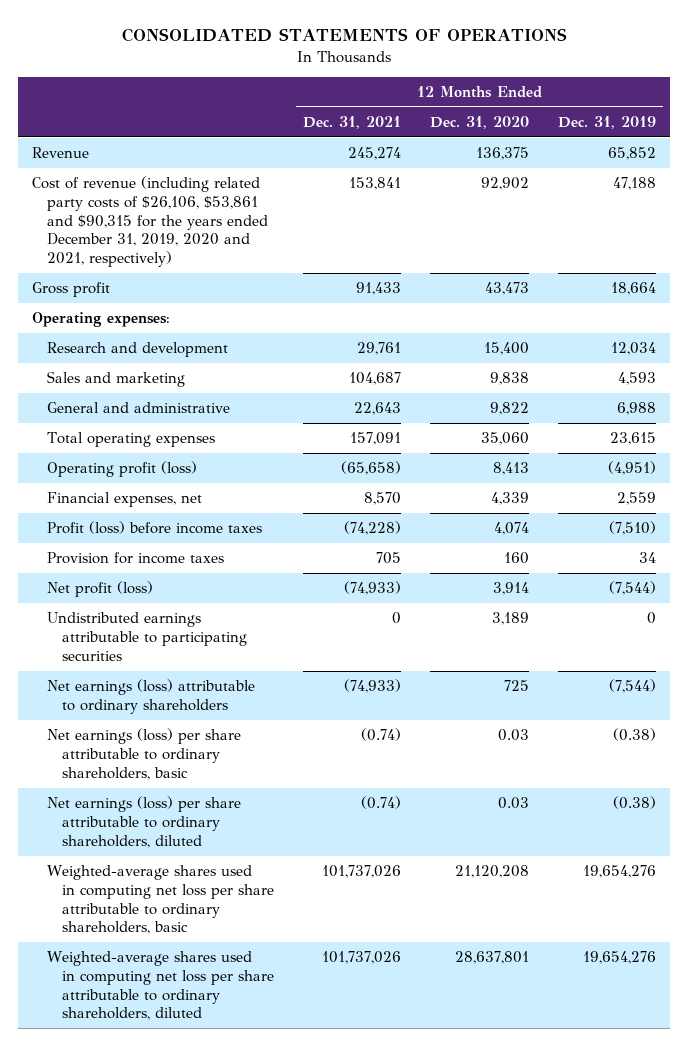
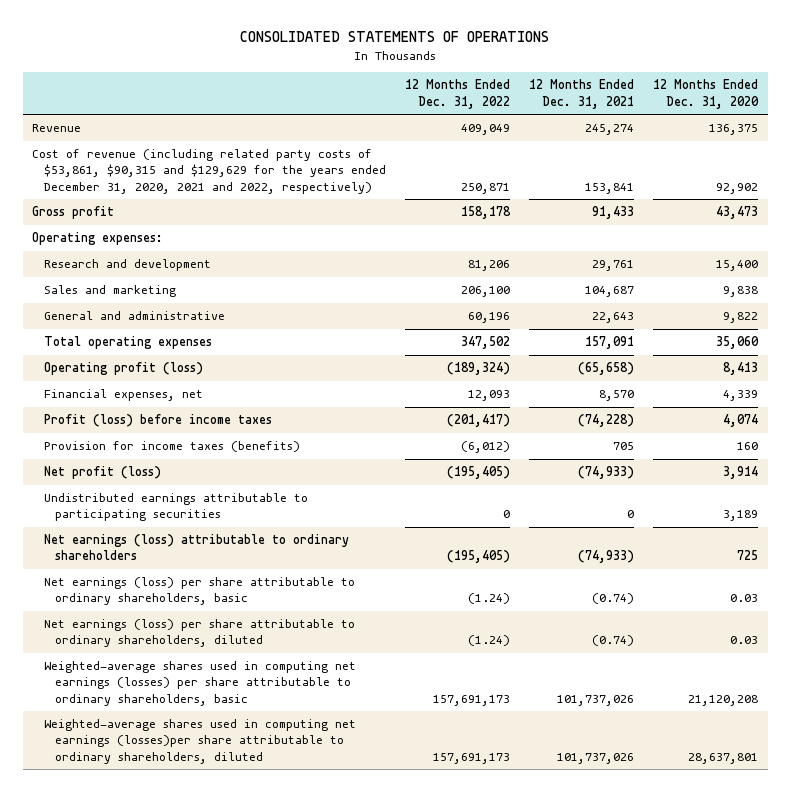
- | 12 Months Ended Dec. 31, 2021 | 12 Months Ended Dec. 31, 2020 | 12 Months Ended Dec. 31, 2019
+ | 12 Months Ended Dec. 31, 2022 | 12 Months Ended Dec. 31, 2021 | 12 Months Ended Dec. 31, 2020
- Cost of revenue (including related party costs of $26,106, $53,861 and $90,315 for the years ended December 31, 2019, 2020 and 2021, respectively) | 153,841 | 92,902 | 47,188
+ Cost of revenue (including related party costs of $53,861, $90,315 and $129,629 for the years ended December 31, 2020, 2021 and 2022, respectively) | 250,871 | 153,841 | 92,902
- Provision for income taxes | 705 | 160 | 34
+ Provision for income taxes (benefits) | (6,012) | 705 | 160
- Weighted-average shares used in computing net loss per share attributable to ordinary shareholders, basic | 101,737,026 | 21,120,208 | 19,654,276
- Weighted-average shares used in computing net loss per share attributable to ordinary shareholders, diluted | 101,737,026 | 28,637,801 | 19,654,276
+ Weighted-average shares used in computing net earnings (losses) per share attributable to ordinary shareholders, basic | 157,691,173 | 101,737,026 | 21,120,208
+ Weighted-average shares used in computing net earnings (losses)per share attributable to ordinary shareholders, diluted | 157,691,173 | 101,737,026 | 28,637,801

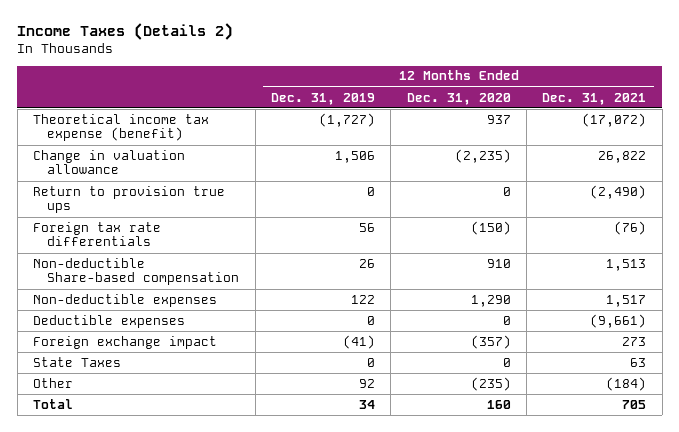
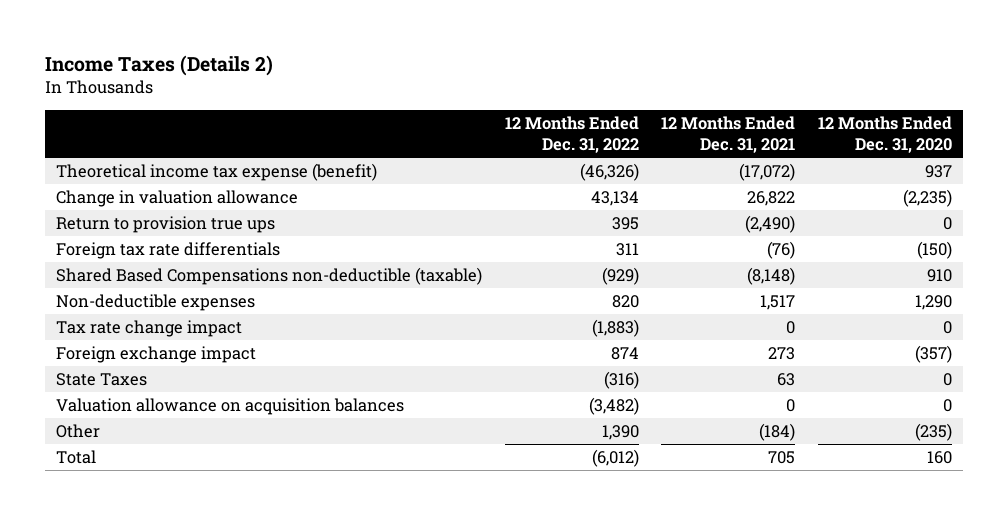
- | 12 Months Ended Dec. 31, 2019 | 12 Months Ended Dec. 31, 2020 | 12 Months Ended Dec. 31, 2021
+ | 12 Months Ended Dec. 31, 2022 | 12 Months Ended Dec. 31, 2021 | 12 Months Ended Dec. 31, 2020
- Non-deductible Share-based compensation | 26 | 910 | 1,513
+ Shared Based Compensations non-deductible (taxable) | (929) | (8,148) | 910
- Deductible expenses | 0 | 0 | (9,661)
+ Tax rate change impact | (1,883) | 0 | 0
+ Valuation allowance on acquisition balances | (3,482) | 0 | 0

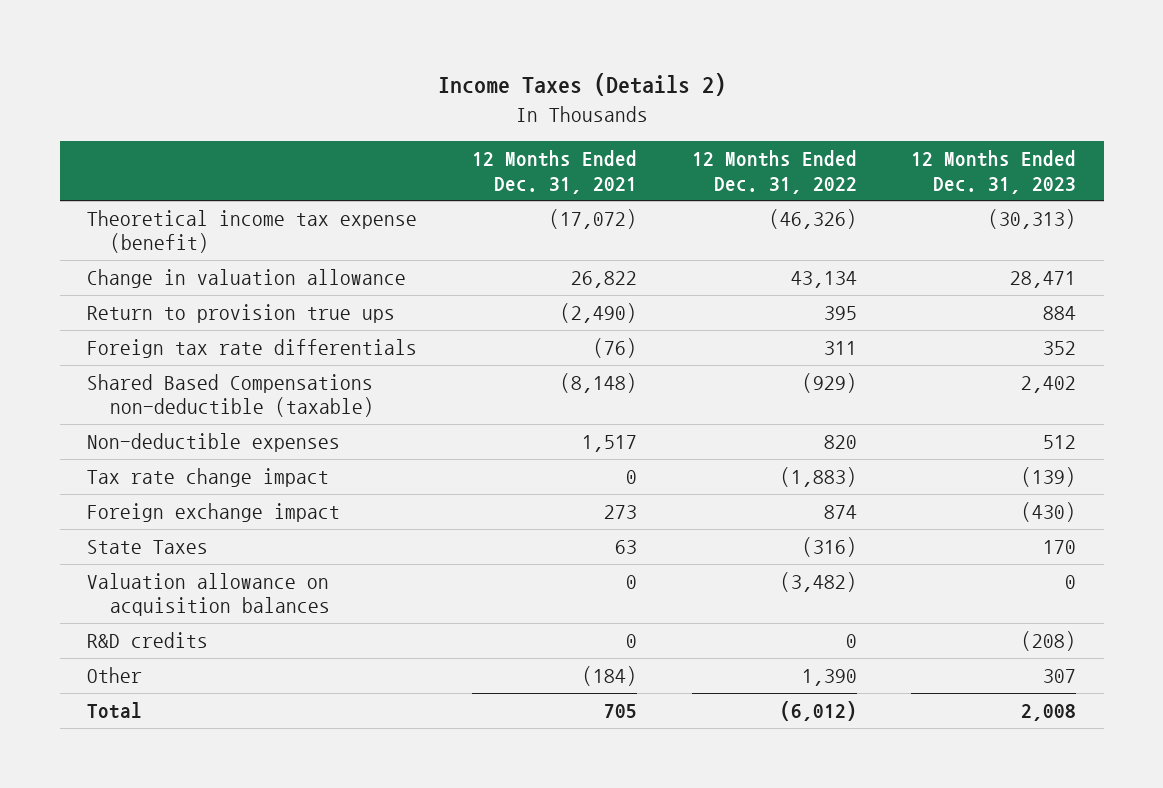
- | 12 Months Ended Dec. 31, 2022 | 12 Months Ended Dec. 31, 2021 | 12 Months Ended Dec. 31, 2020
+ | 12 Months Ended Dec. 31, 2021 | 12 Months Ended Dec. 31, 2022 | 12 Months Ended Dec. 31, 2023
+ R&D credits | 0 | 0 | (208)

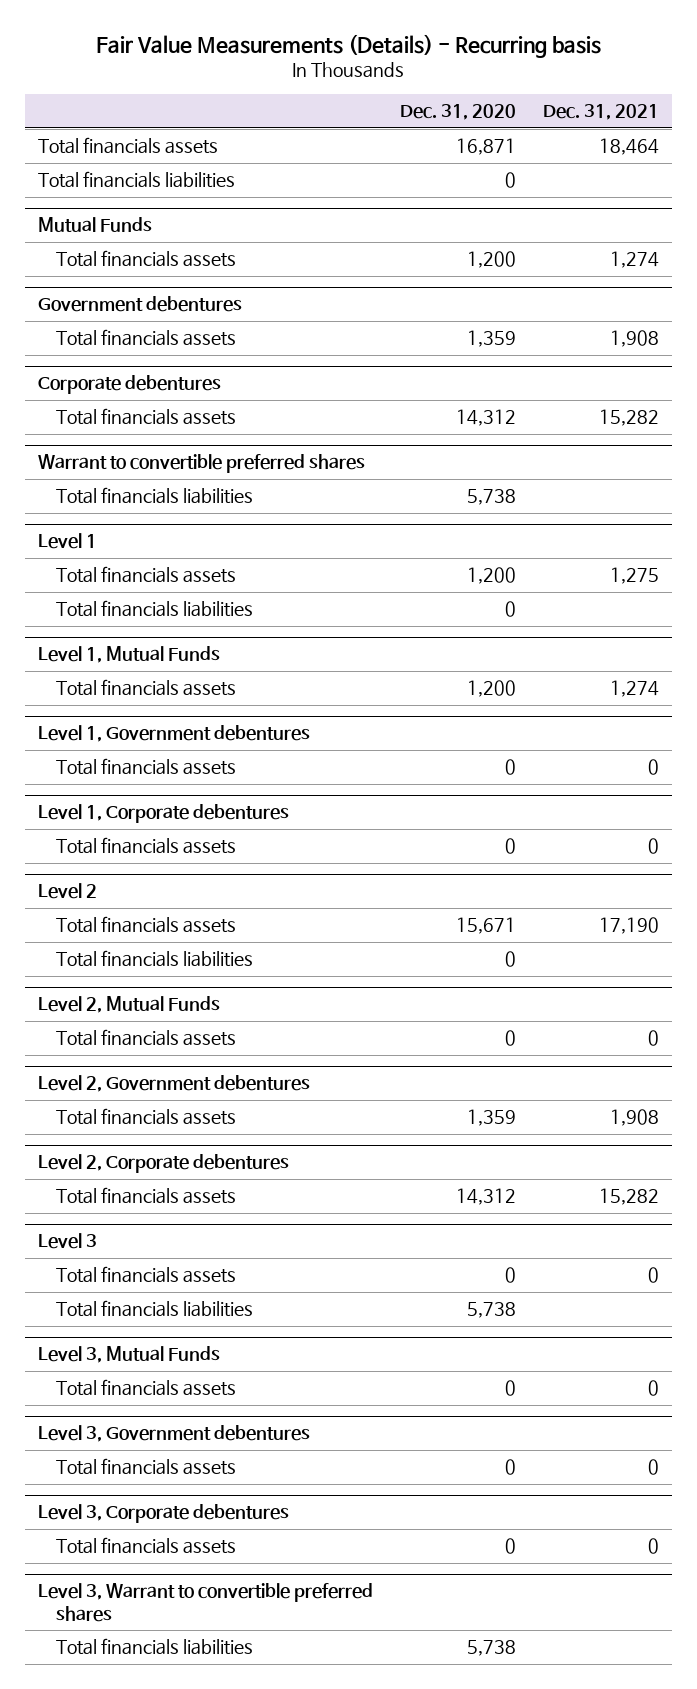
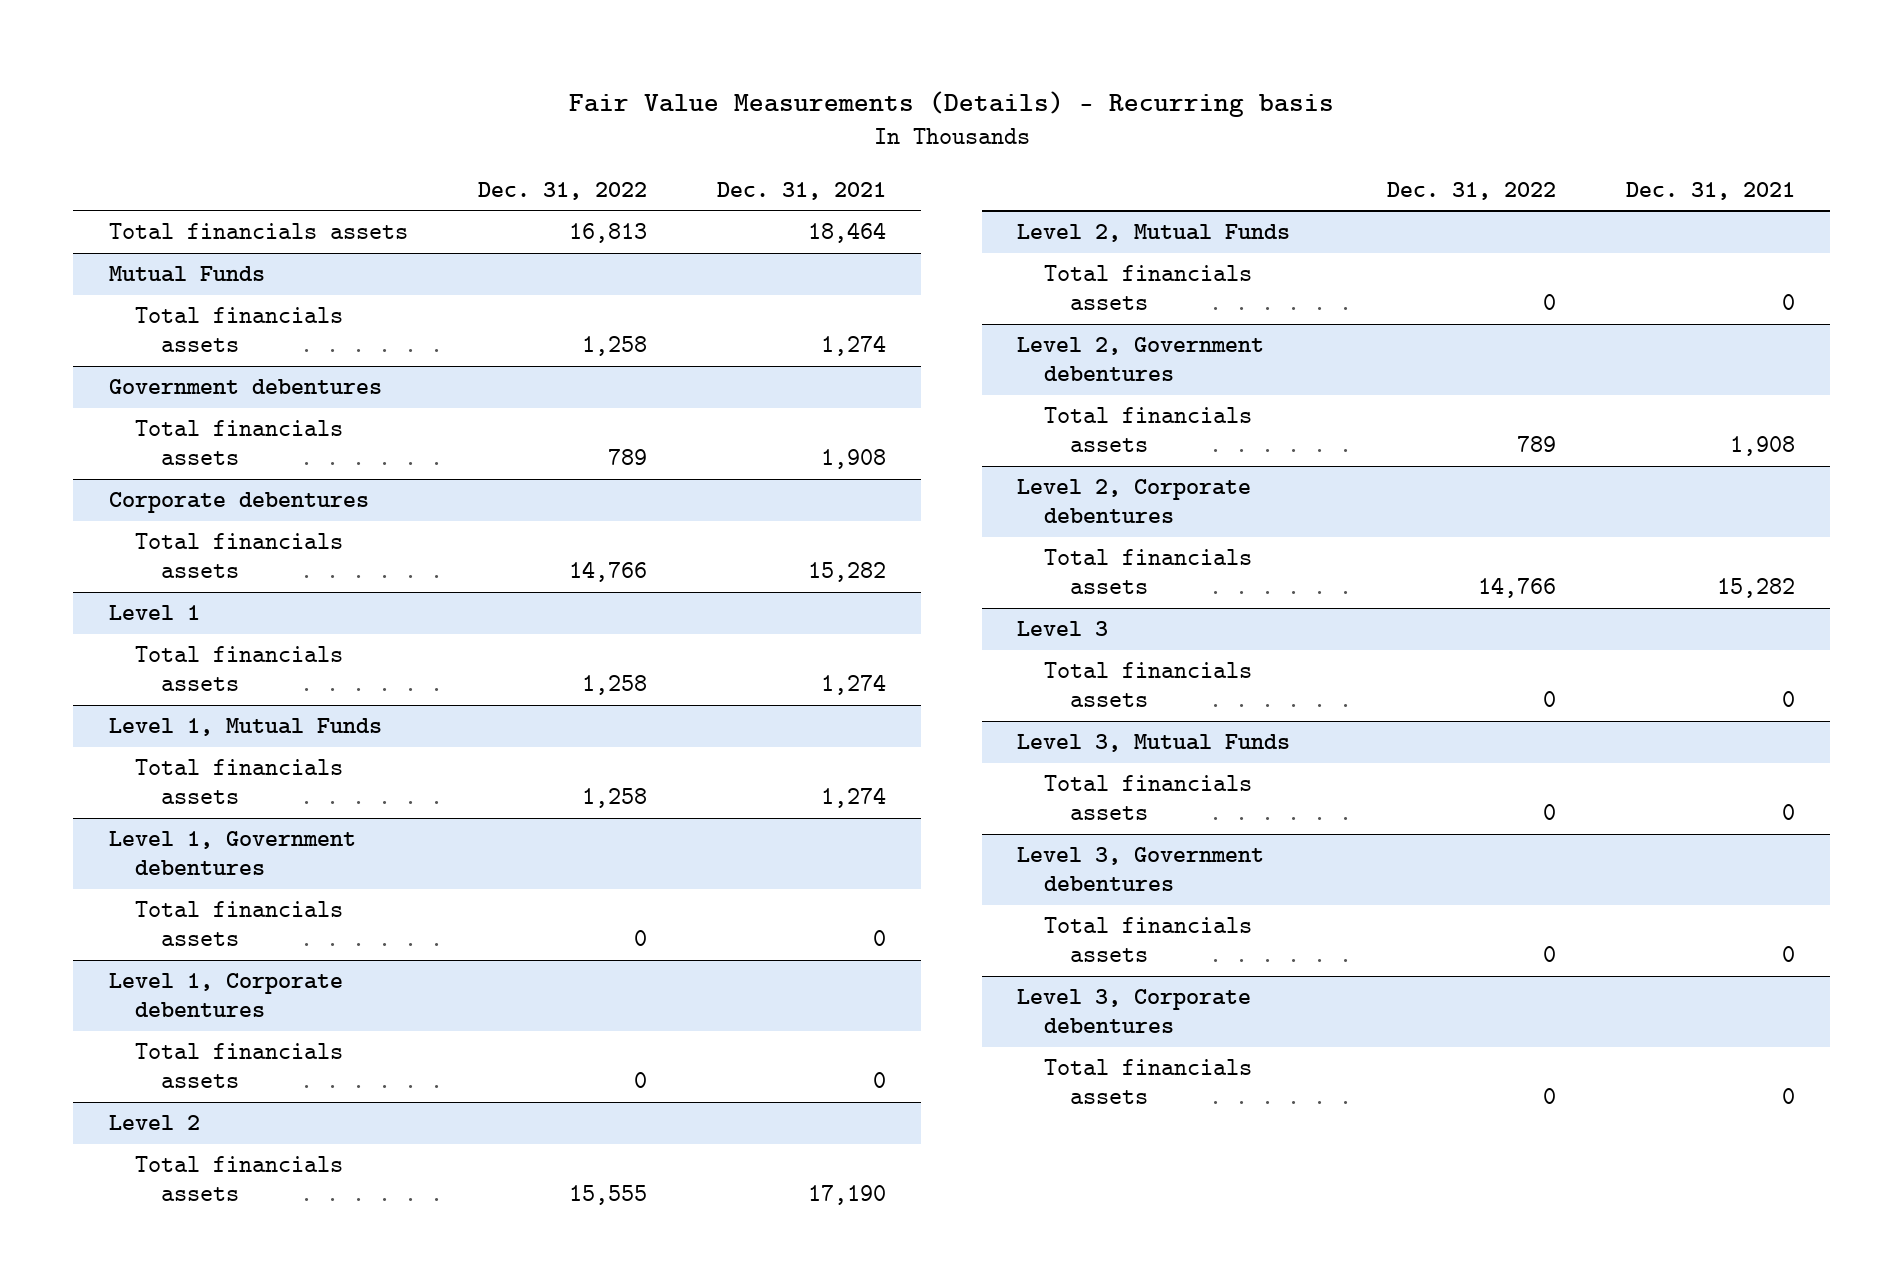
- | Dec. 31, 2020 | Dec. 31, 2021
+ | Dec. 31, 2022 | Dec. 31, 2021
- Total financials liabilities | 0 |
- Warrant to convertible preferred shares
- Total financials liabilities | 5,738 |
@ Level 1
- Total financials assets | 1,200 | 1,275
- Total financials liabilities | 0 |
+ Total financials assets | 1,258 | 1,274
@ Level 2
- Total financials liabilities | 0 |
@ Level 3
- Total financials liabilities | 5,738 |
- Level 3, Warrant to convertible preferred shares
- Total financials liabilities | 5,738 |

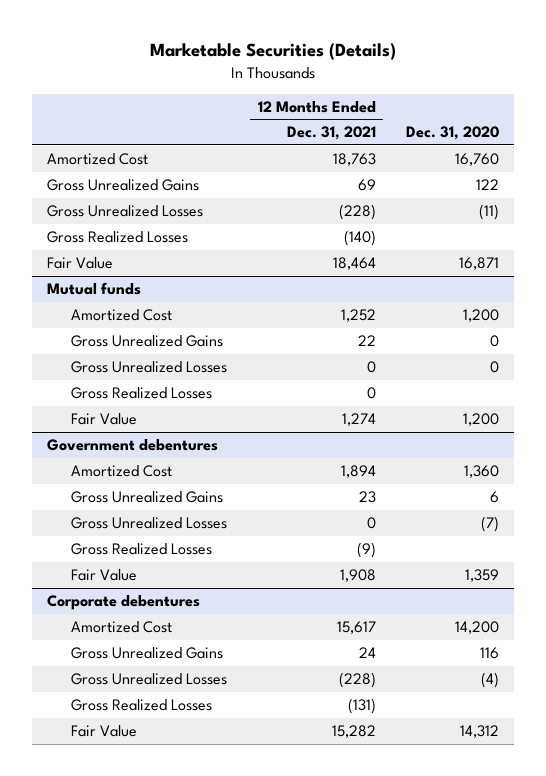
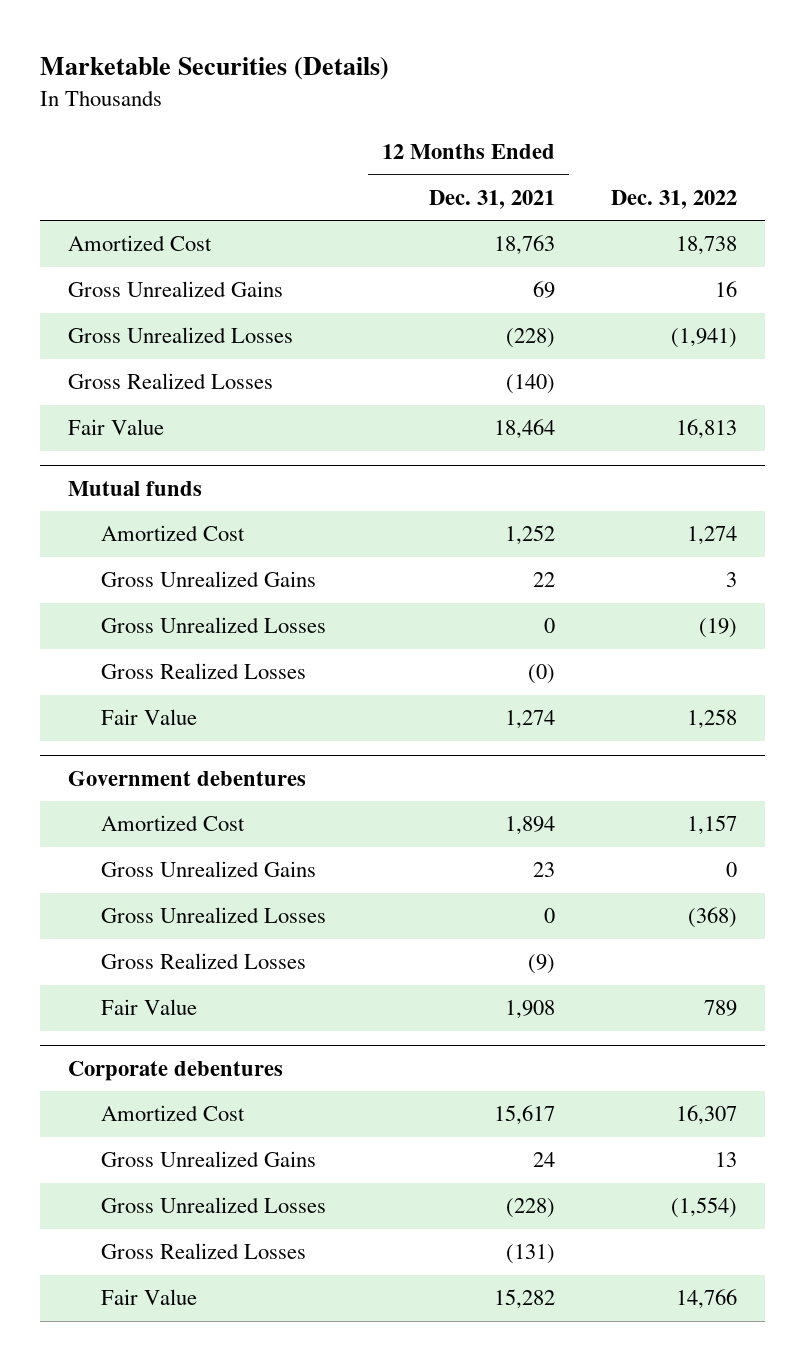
- | 12 Months Ended Dec. 31, 2021 | Dec. 31, 2020
+ | 12 Months Ended Dec. 31, 2021 | Dec. 31, 2022
@ Mutual funds
- Gross Realized Losses | 0 |
+ Gross Realized Losses | (0) |

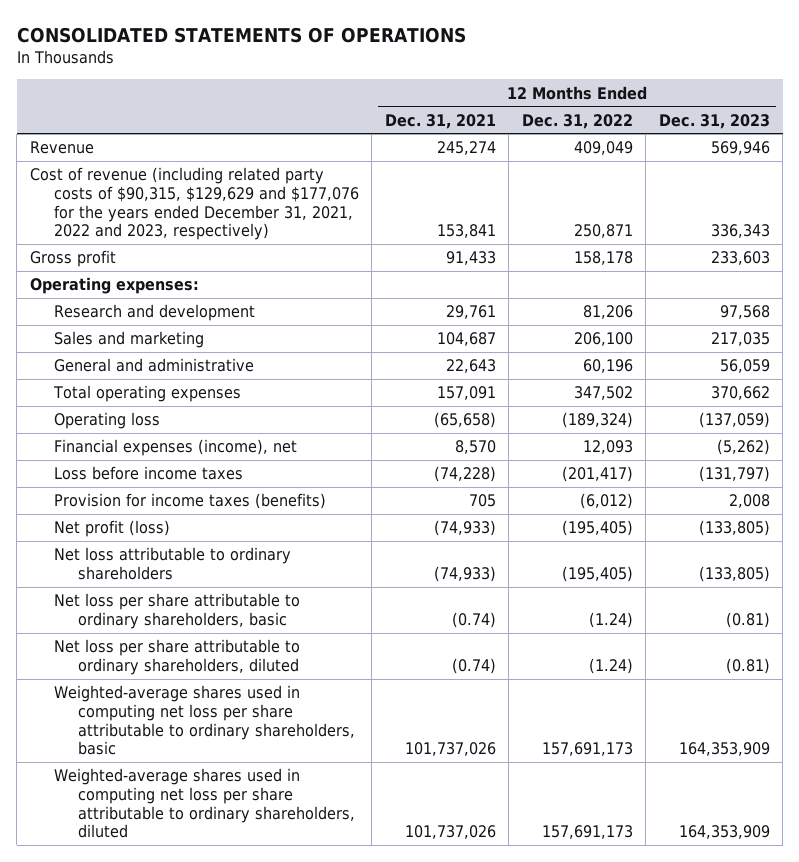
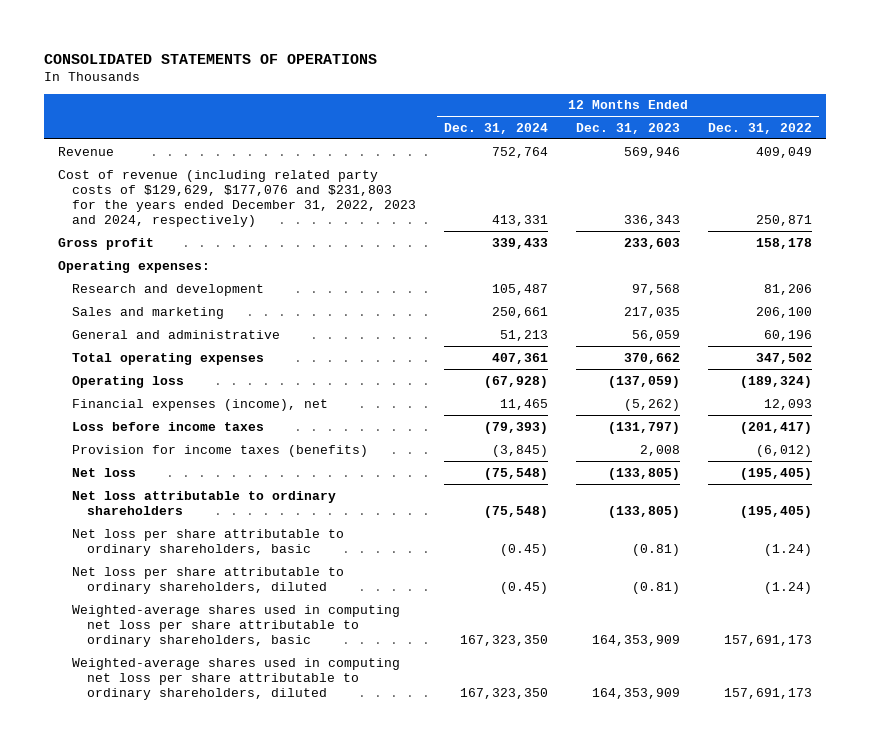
- | 12 Months Ended Dec. 31, 2021 | 12 Months Ended Dec. 31, 2022 | 12 Months Ended Dec. 31, 2023
+ | 12 Months Ended Dec. 31, 2024 | 12 Months Ended Dec. 31, 2023 | 12 Months Ended Dec. 31, 2022
- Cost of revenue (including related party costs of $90,315, $129,629 and $177,076 for the years ended December 31, 2021, 2022 and 2023, respectively) | 153,841 | 250,871 | 336,343
+ Cost of revenue (including related party costs of $129,629, $177,076 and $231,803 for the years ended December 31, 2022, 2023 and 2024, respectively) | 413,331 | 336,343 | 250,871
- Net profit (loss) | (74,933) | (195,405) | (133,805)
+ Net loss | (75,548) | (133,805) | (195,405)

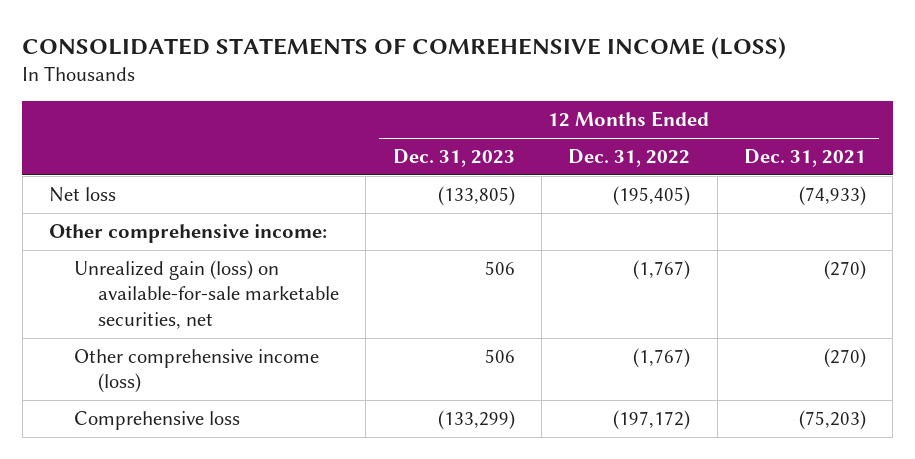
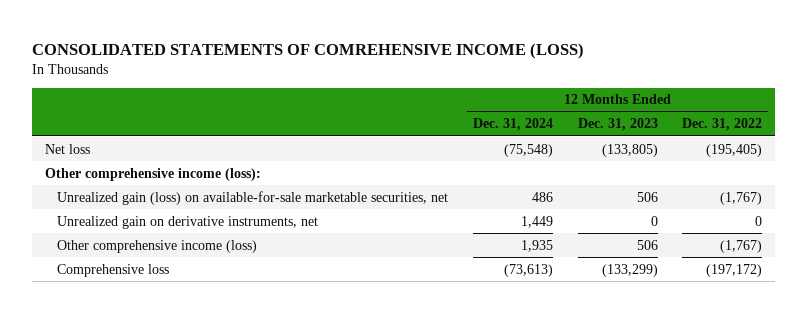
- | 12 Months Ended Dec. 31, 2023 | 12 Months Ended Dec. 31, 2022 | 12 Months Ended Dec. 31, 2021
+ | 12 Months Ended Dec. 31, 2024 | 12 Months Ended Dec. 31, 2023 | 12 Months Ended Dec. 31, 2022
- Other comprehensive income:
+ Other comprehensive income (loss):
+ Unrealized gain on derivative instruments, net | 1,449 | 0 | 0

